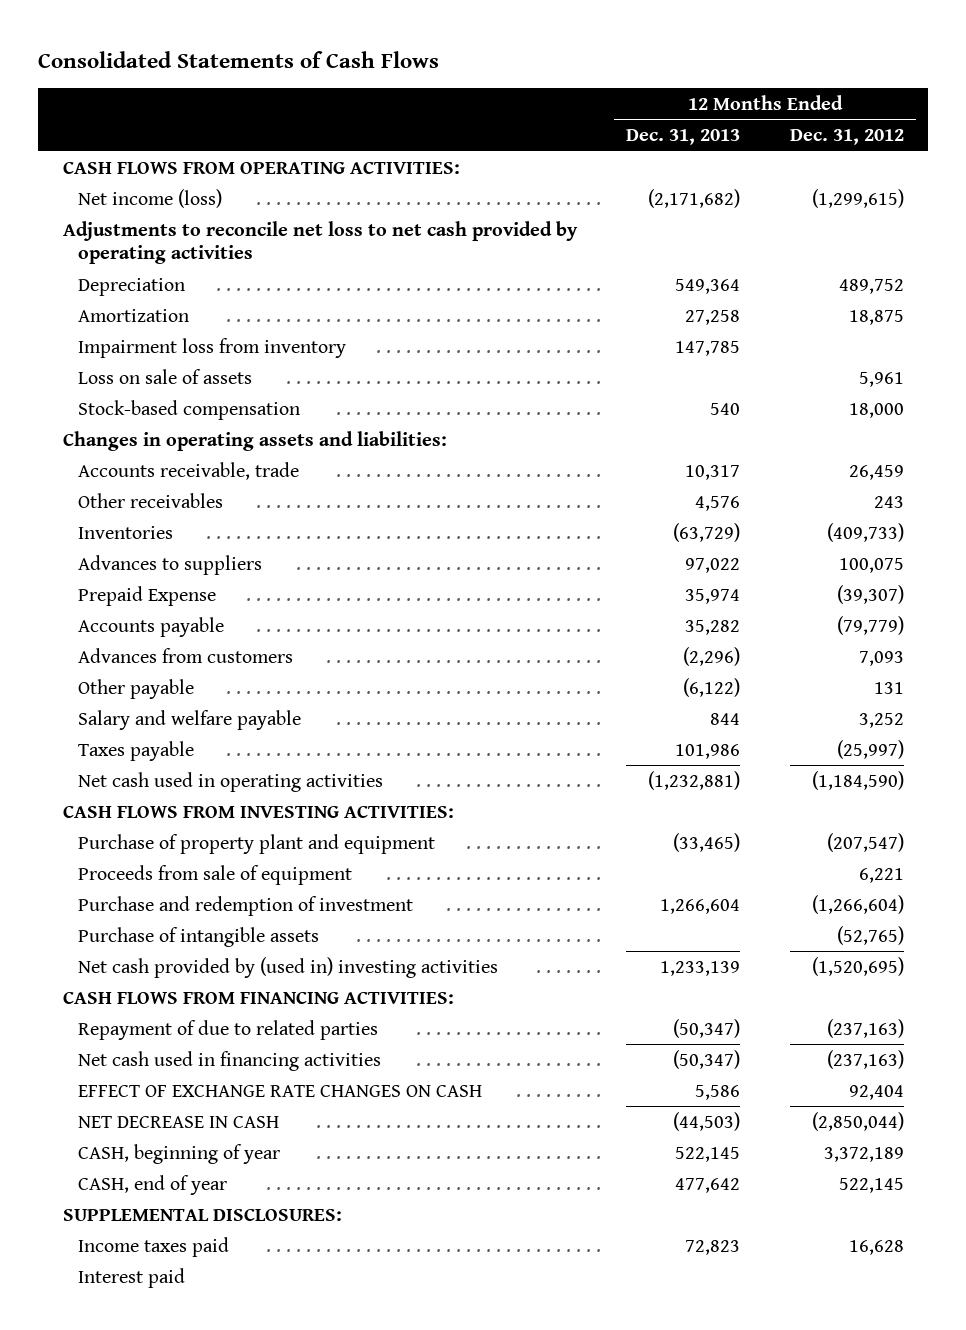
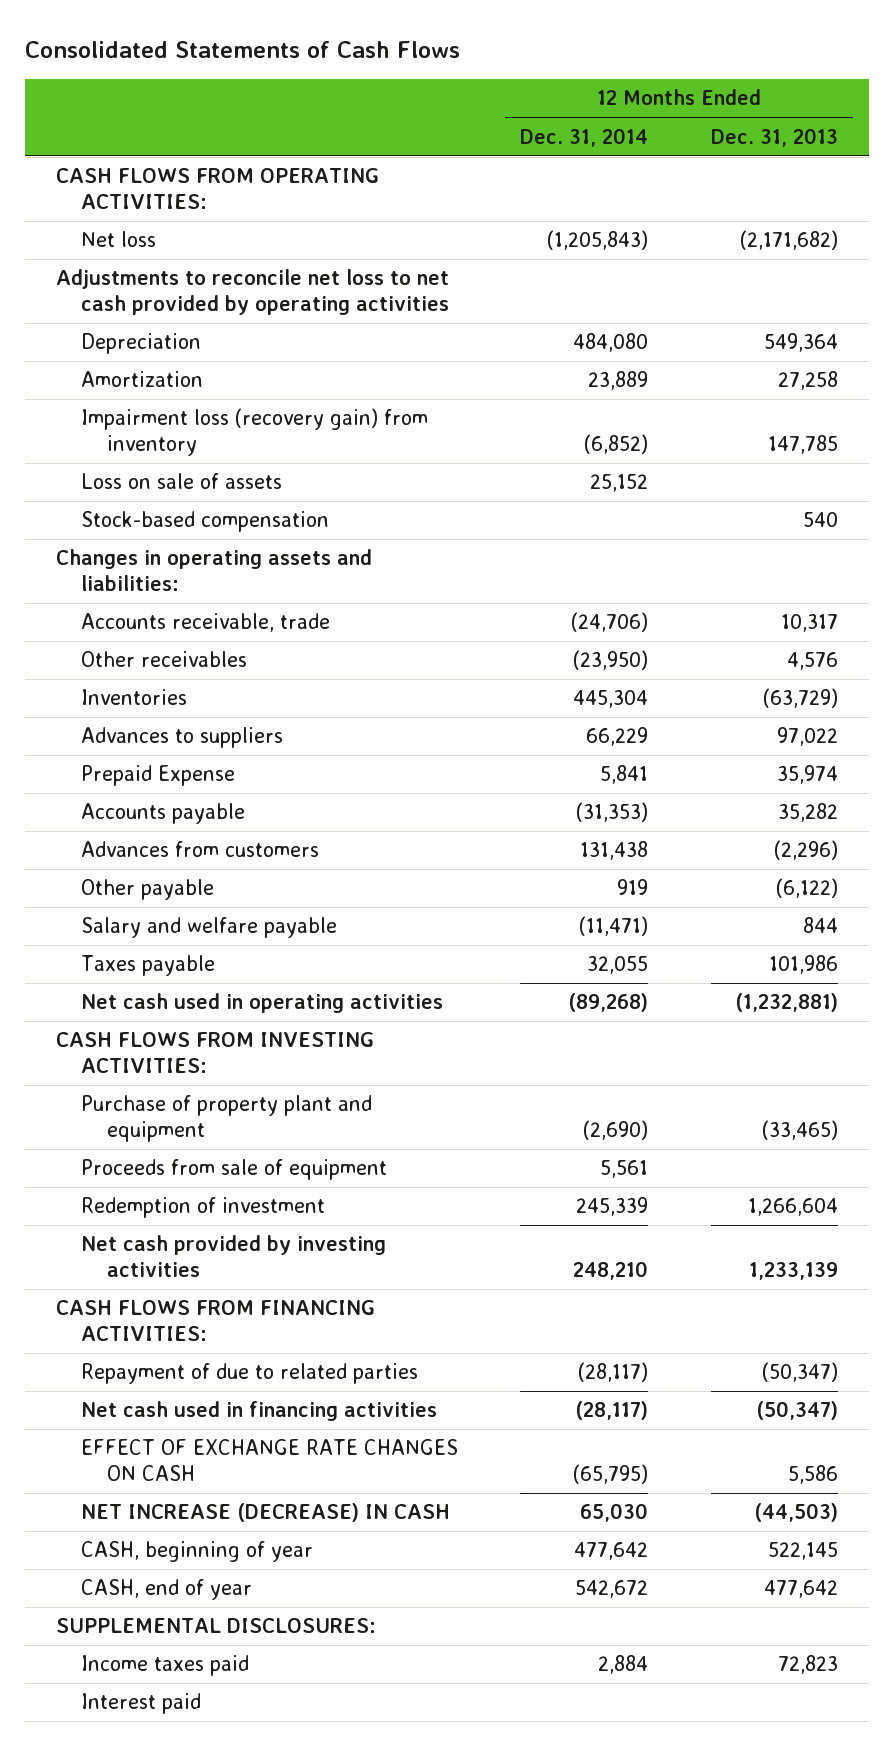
- | 12 Months Ended Dec. 31, 2013 | 12 Months Ended Dec. 31, 2012
+ | 12 Months Ended Dec. 31, 2014 | 12 Months Ended Dec. 31, 2013
- Net income (loss) | (2,171,682) | (1,299,615)
+ Net loss | (1,205,843) | (2,171,682)
- Impairment loss from inventory | 147,785 |
+ Impairment loss (recovery gain) from inventory | (6,852) | 147,785
- Purchase and redemption of investment | 1,266,604 | (1,266,604)
- Purchase of intangible assets | | (52,765)
- Net cash provided by (used in) investing activities | 1,233,139 | (1,520,695)
+ Redemption of investment | 245,339 | 1,266,604
+ Net cash provided by investing activities | 248,210 | 1,233,139
- NET DECREASE IN CASH | (44,503) | (2,850,044)
+ NET INCREASE (DECREASE) IN CASH | 65,030 | (44,503)

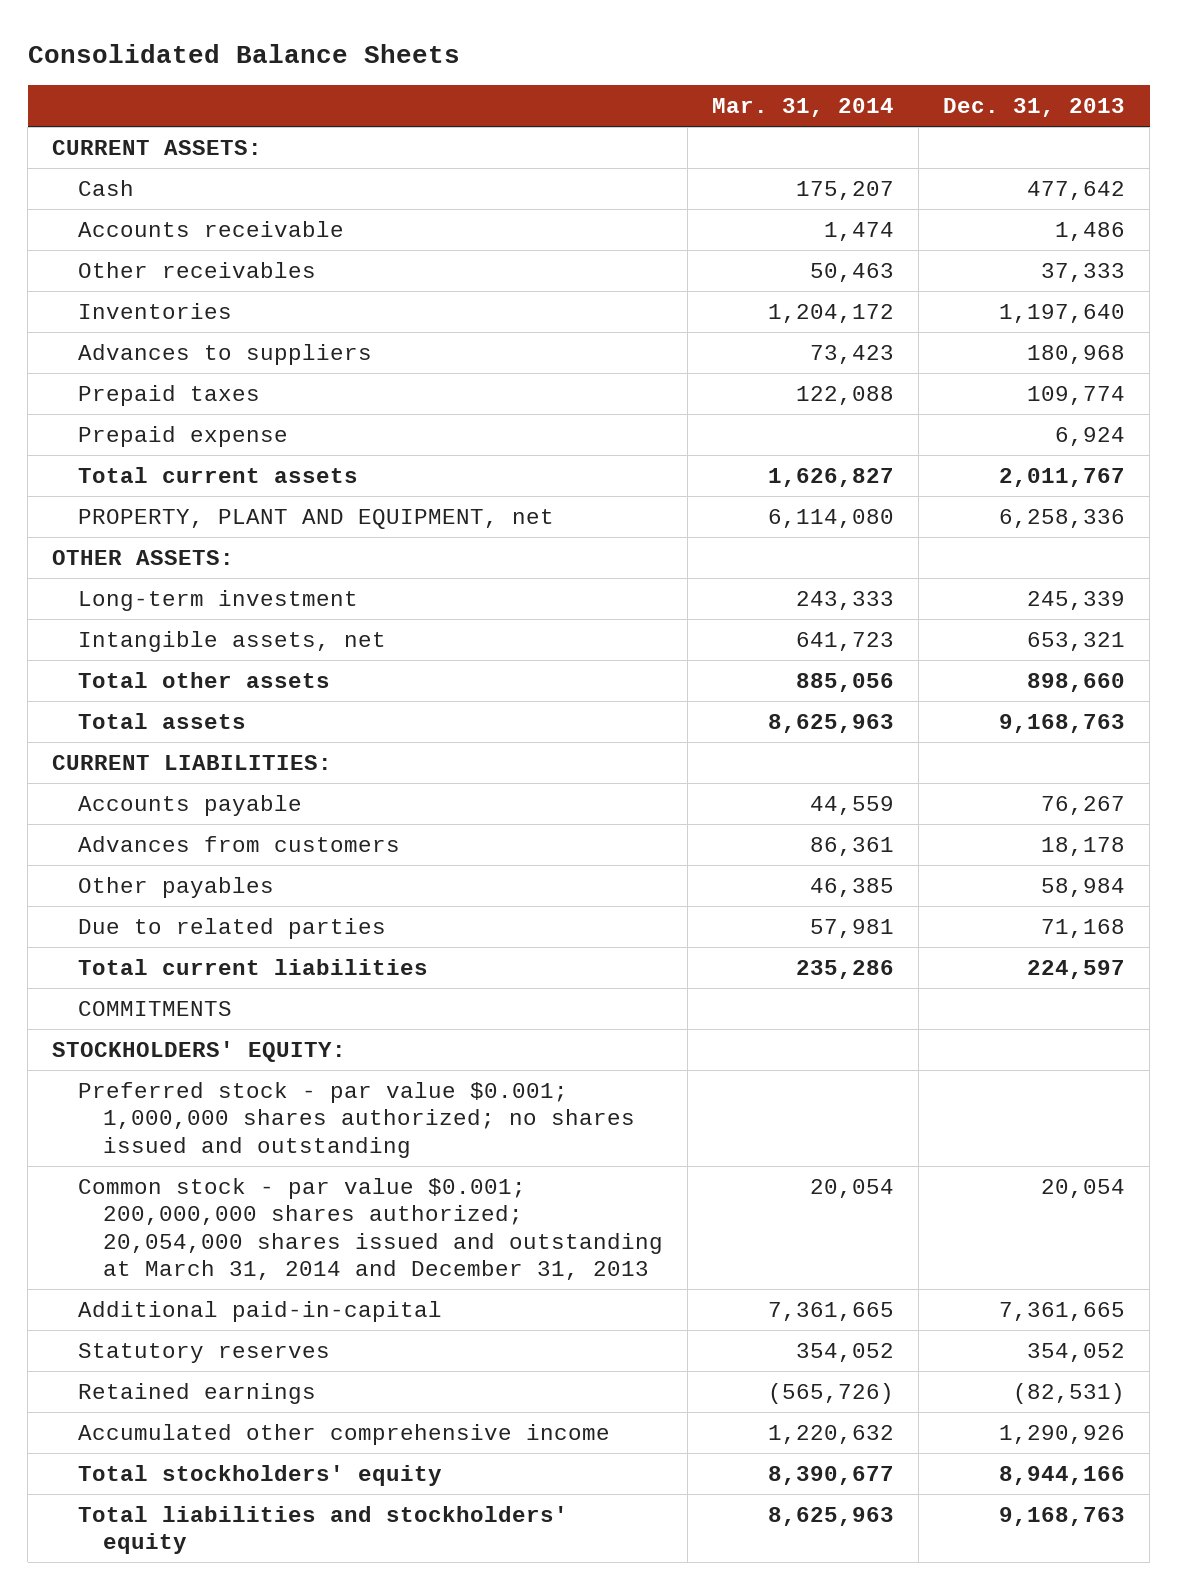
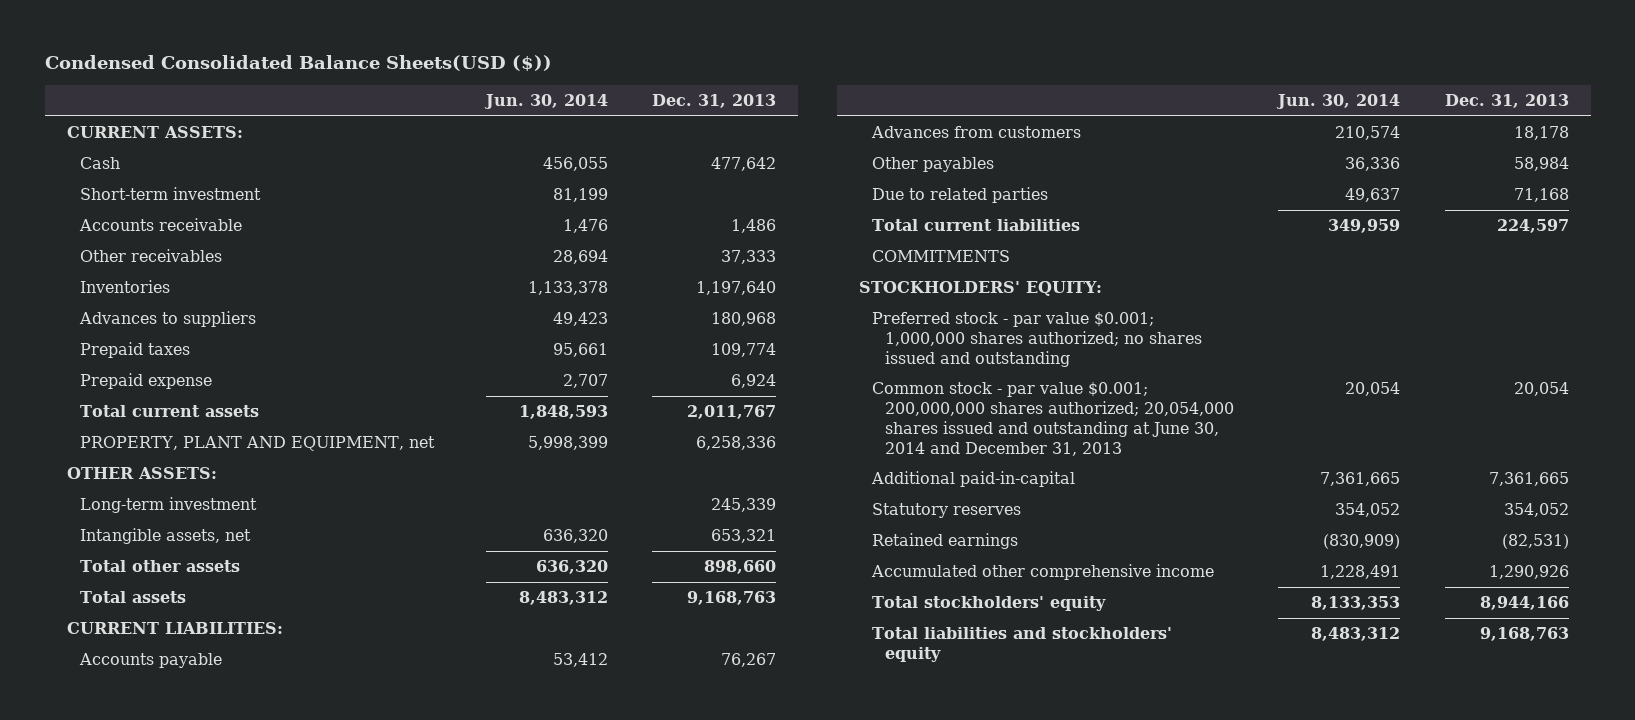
- Consolidated Balance Sheets
+ Condensed Consolidated Balance Sheets(USD ($))
- | Mar. 31, 2014 | Dec. 31, 2013
+ | Jun. 30, 2014 | Dec. 31, 2013
+ Short-term investment | 81,199 |
- Common stock - par value $0.001; 200,000,000 shares authorized; 20,054,000 shares issued and outstanding at March 31, 2014 and December 31, 2013 | 20,054 | 20,054
+ Common stock - par value $0.001; 200,000,000 shares authorized; 20,054,000 shares issued and outstanding at June 30, 2014 and December 31, 2013 | 20,054 | 20,054

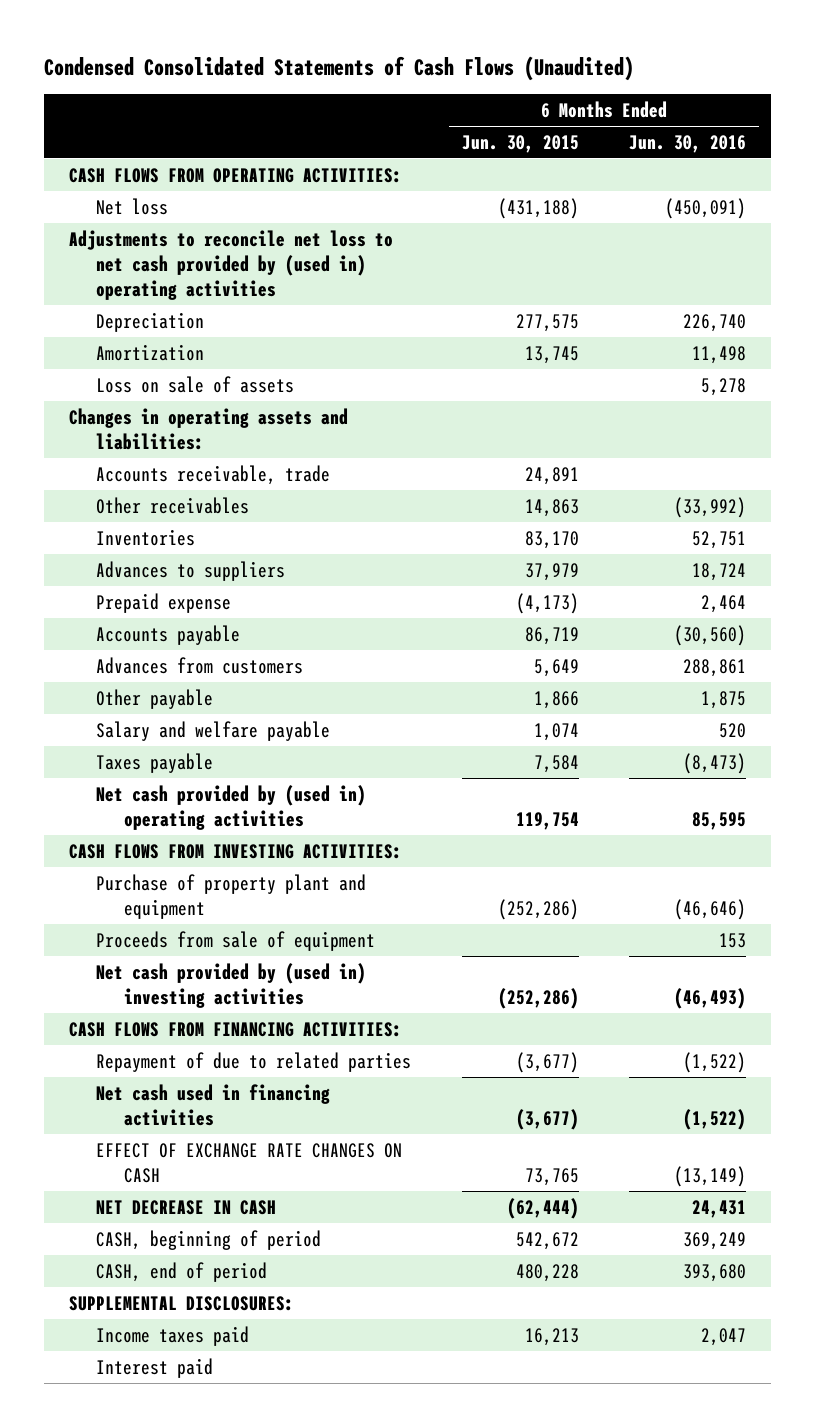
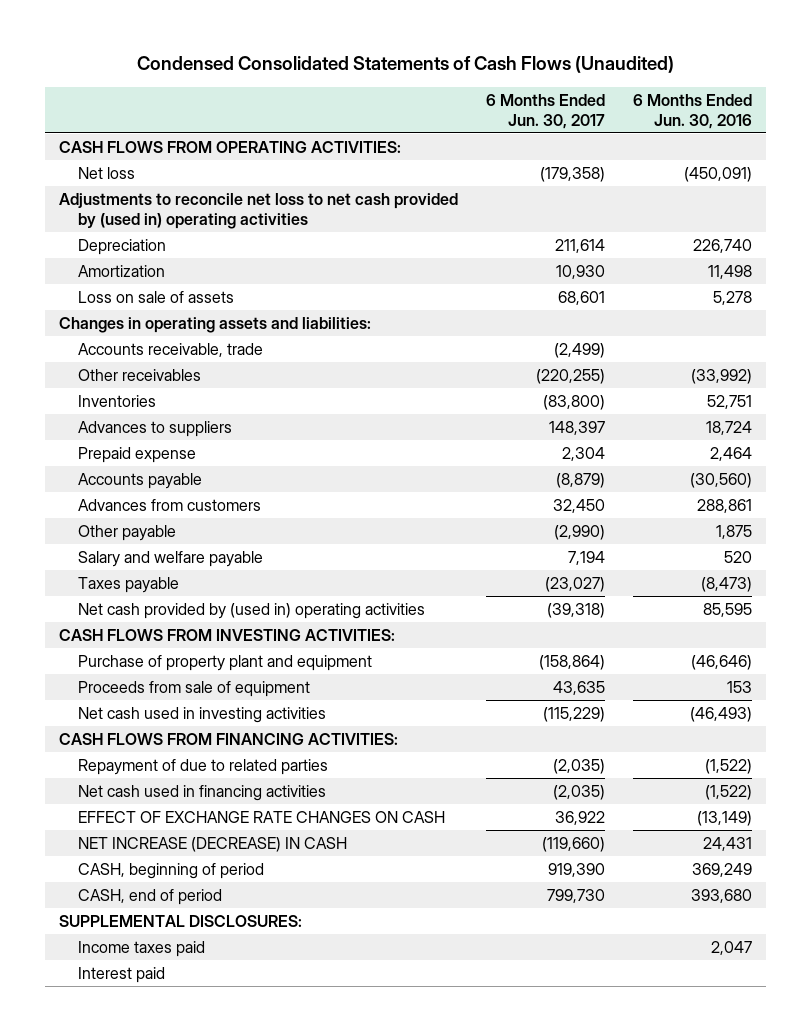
- | 6 Months Ended Jun. 30, 2015 | 6 Months Ended Jun. 30, 2016
+ | 6 Months Ended Jun. 30, 2017 | 6 Months Ended Jun. 30, 2016
- Net cash provided by (used in) investing activities | (252,286) | (46,493)
+ Net cash used in investing activities | (115,229) | (46,493)
- NET DECREASE IN CASH | (62,444) | 24,431
+ NET INCREASE (DECREASE) IN CASH | (119,660) | 24,431

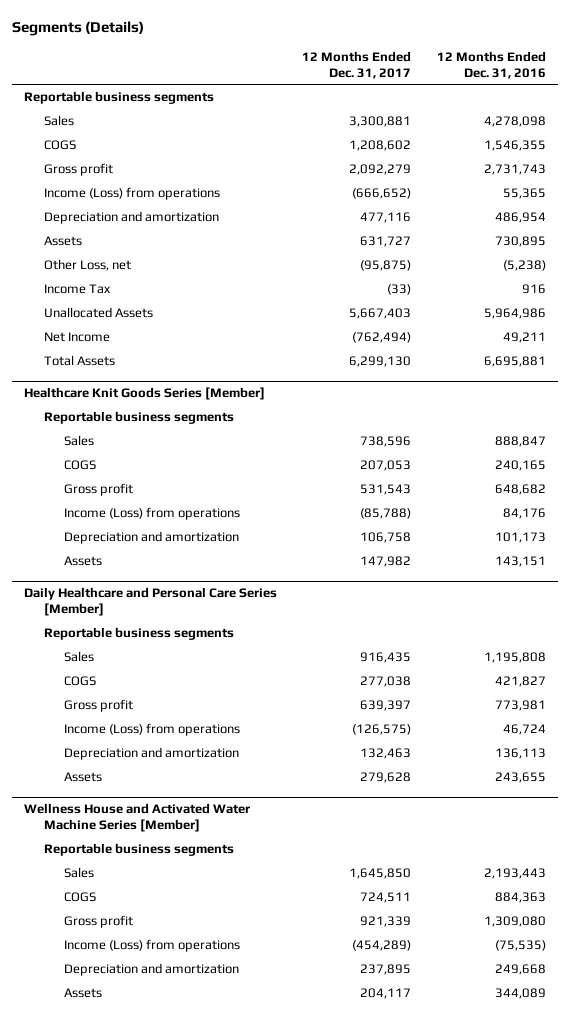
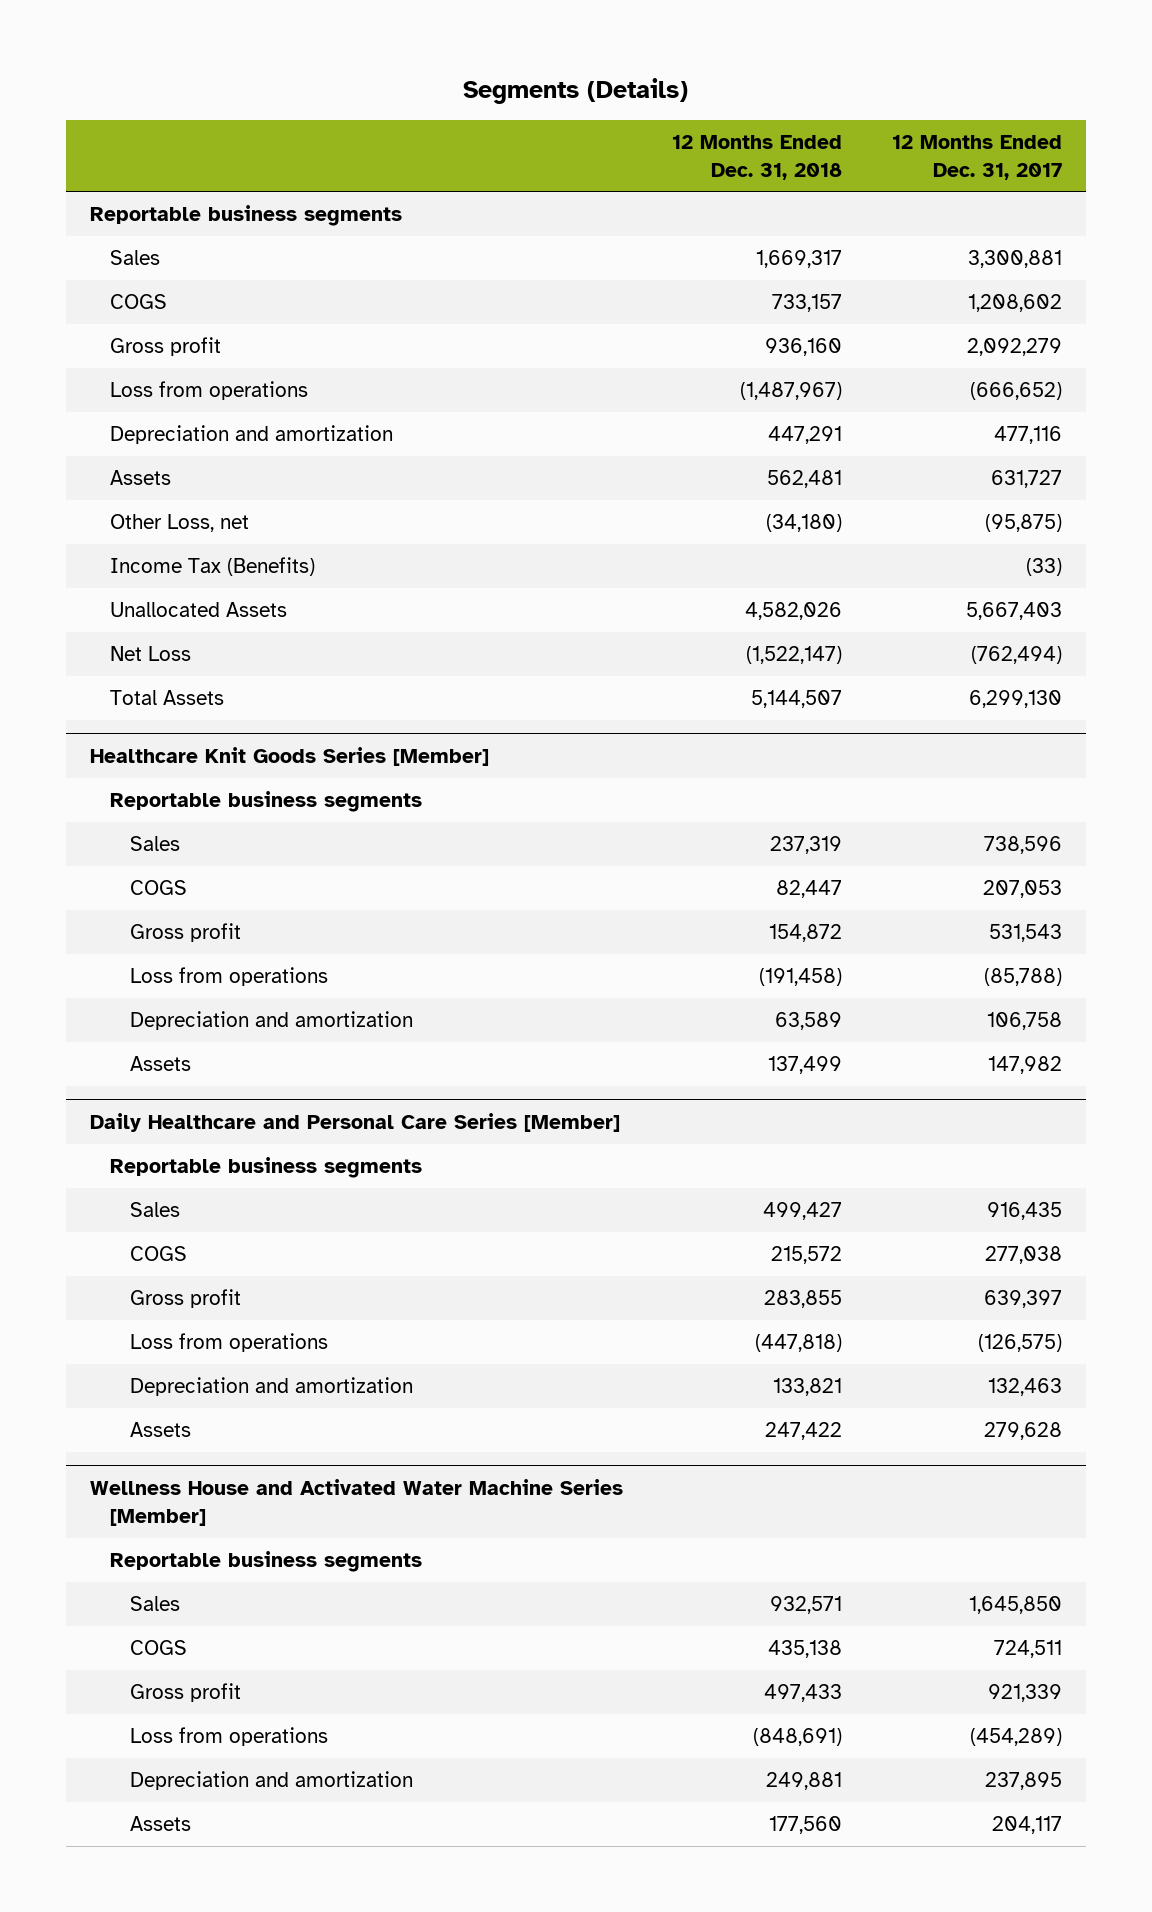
- | 12 Months Ended Dec. 31, 2017 | 12 Months Ended Dec. 31, 2016
+ | 12 Months Ended Dec. 31, 2018 | 12 Months Ended Dec. 31, 2017
- Income (Loss) from operations | (666,652) | 55,365
+ Loss from operations | (1,487,967) | (666,652)
- Income Tax | (33) | 916
+ Income Tax (Benefits) | | (33)
- Net Income | (762,494) | 49,211
+ Net Loss | (1,522,147) | (762,494)
@ Healthcare Knit Goods Series [Member]
- Income (Loss) from operations | (85,788) | 84,176
+ Loss from operations | (191,458) | (85,788)
@ Daily Healthcare and Personal Care Series [Member]
- Income (Loss) from operations | (126,575) | 46,724
+ Loss from operations | (447,818) | (126,575)
@ Wellness House and Activated Water Machine Series [Member]
- Income (Loss) from operations | (454,289) | (75,535)
+ Loss from operations | (848,691) | (454,289)

